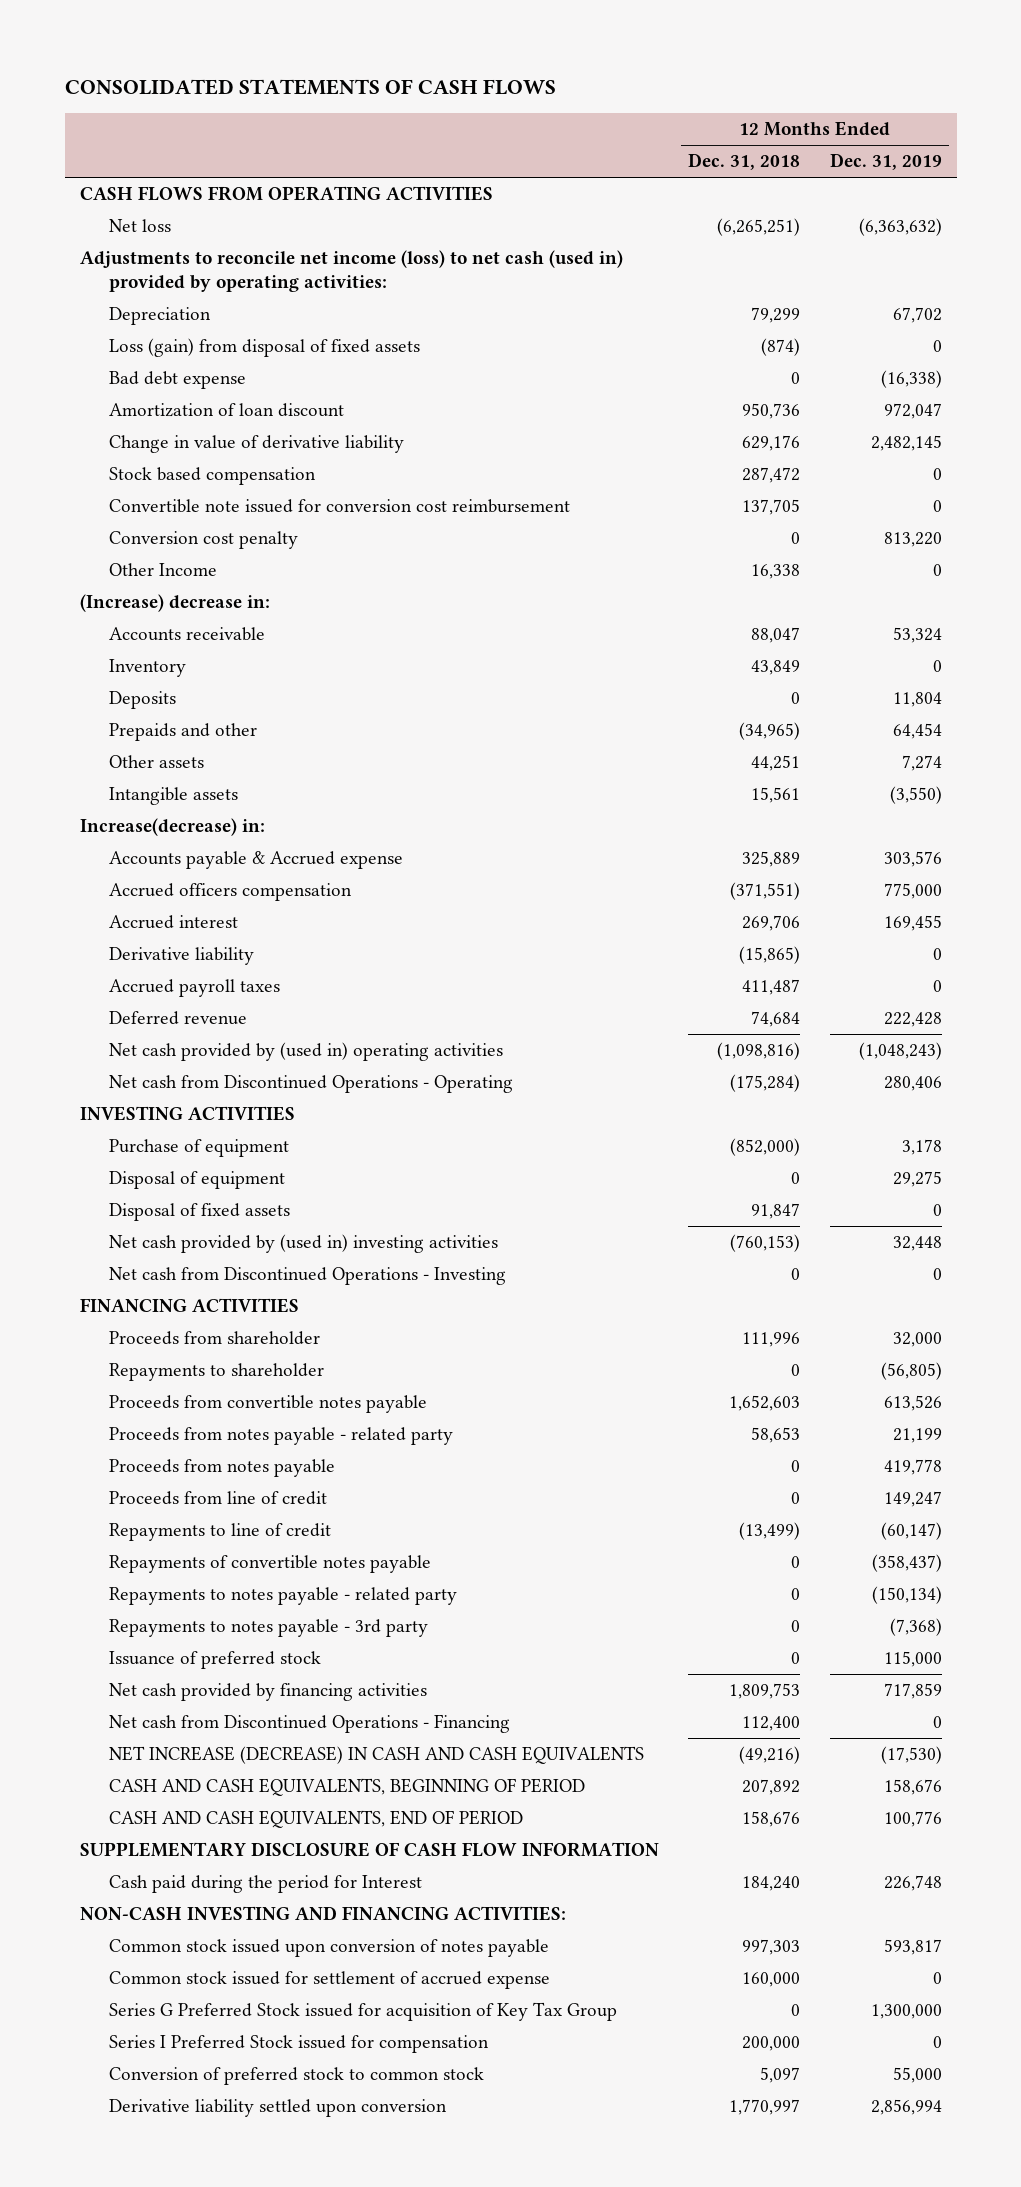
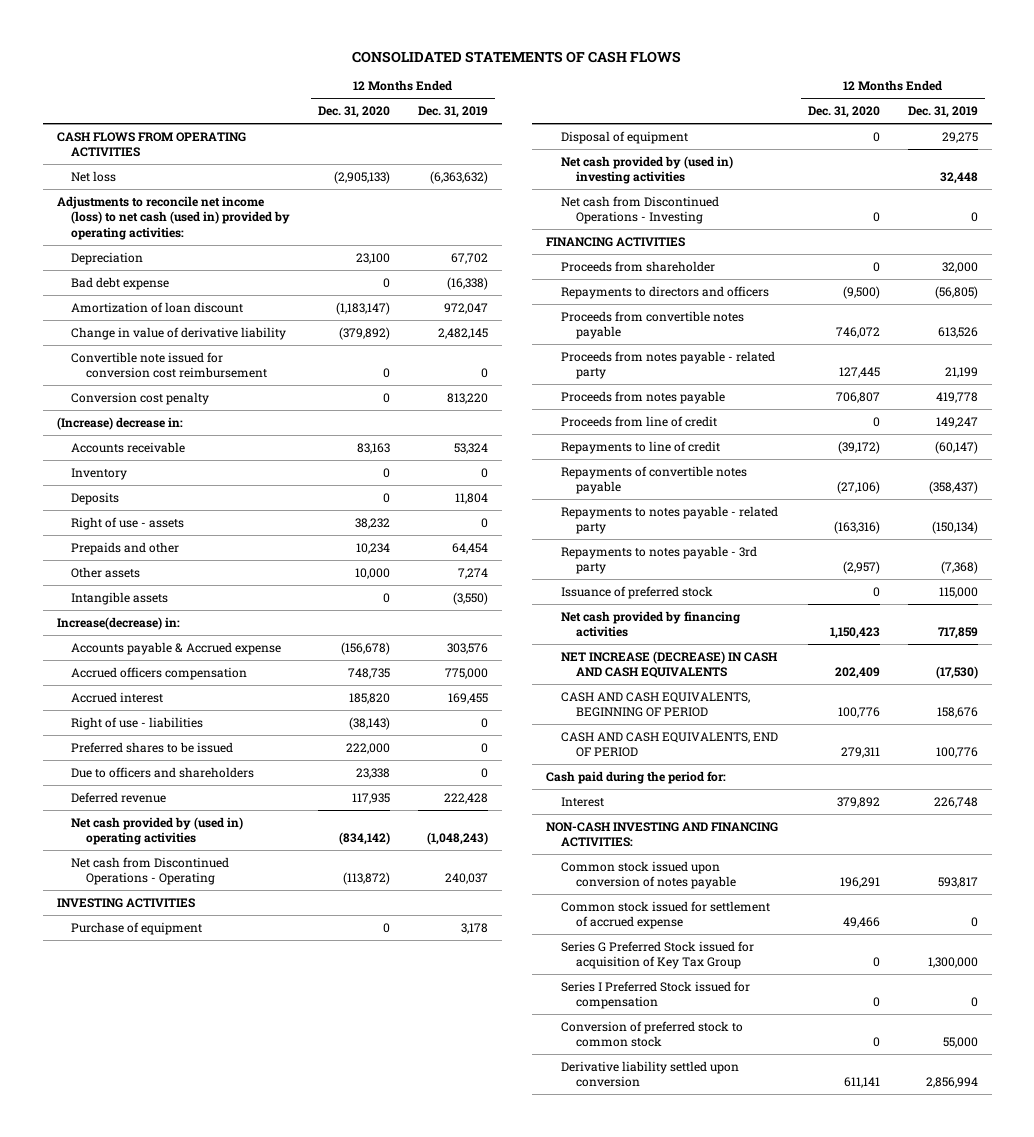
- | 12 Months Ended Dec. 31, 2018 | 12 Months Ended Dec. 31, 2019
+ | 12 Months Ended Dec. 31, 2020 | 12 Months Ended Dec. 31, 2019
- Loss (gain) from disposal of fixed assets | (874) | 0
- Stock based compensation | 287,472 | 0
- Other Income | 16,338 | 0
+ Right of use - assets | 38,232 | 0
- Derivative liability | (15,865) | 0
- Accrued payroll taxes | 411,487 | 0
+ Right of use - liabilities | (38,143) | 0
+ Preferred shares to be issued | 222,000 | 0
+ Due to officers and shareholders | 23,338 | 0
- Net cash from Discontinued Operations - Operating | (175,284) | 280,406
+ Net cash from Discontinued Operations - Operating | (113,872) | 240,037
- Disposal of fixed assets | 91,847 | 0
- Repayments to shareholder | 0 | (56,805)
+ Repayments to directors and officers | (9,500) | (56,805)
- Net cash from Discontinued Operations - Financing | 112,400 | 0
- SUPPLEMENTARY DISCLOSURE OF CASH FLOW INFORMATION
- Cash paid during the period for Interest | 184,240 | 226,748
+ Cash paid during the period for:
+ Interest | 379,892 | 226,748

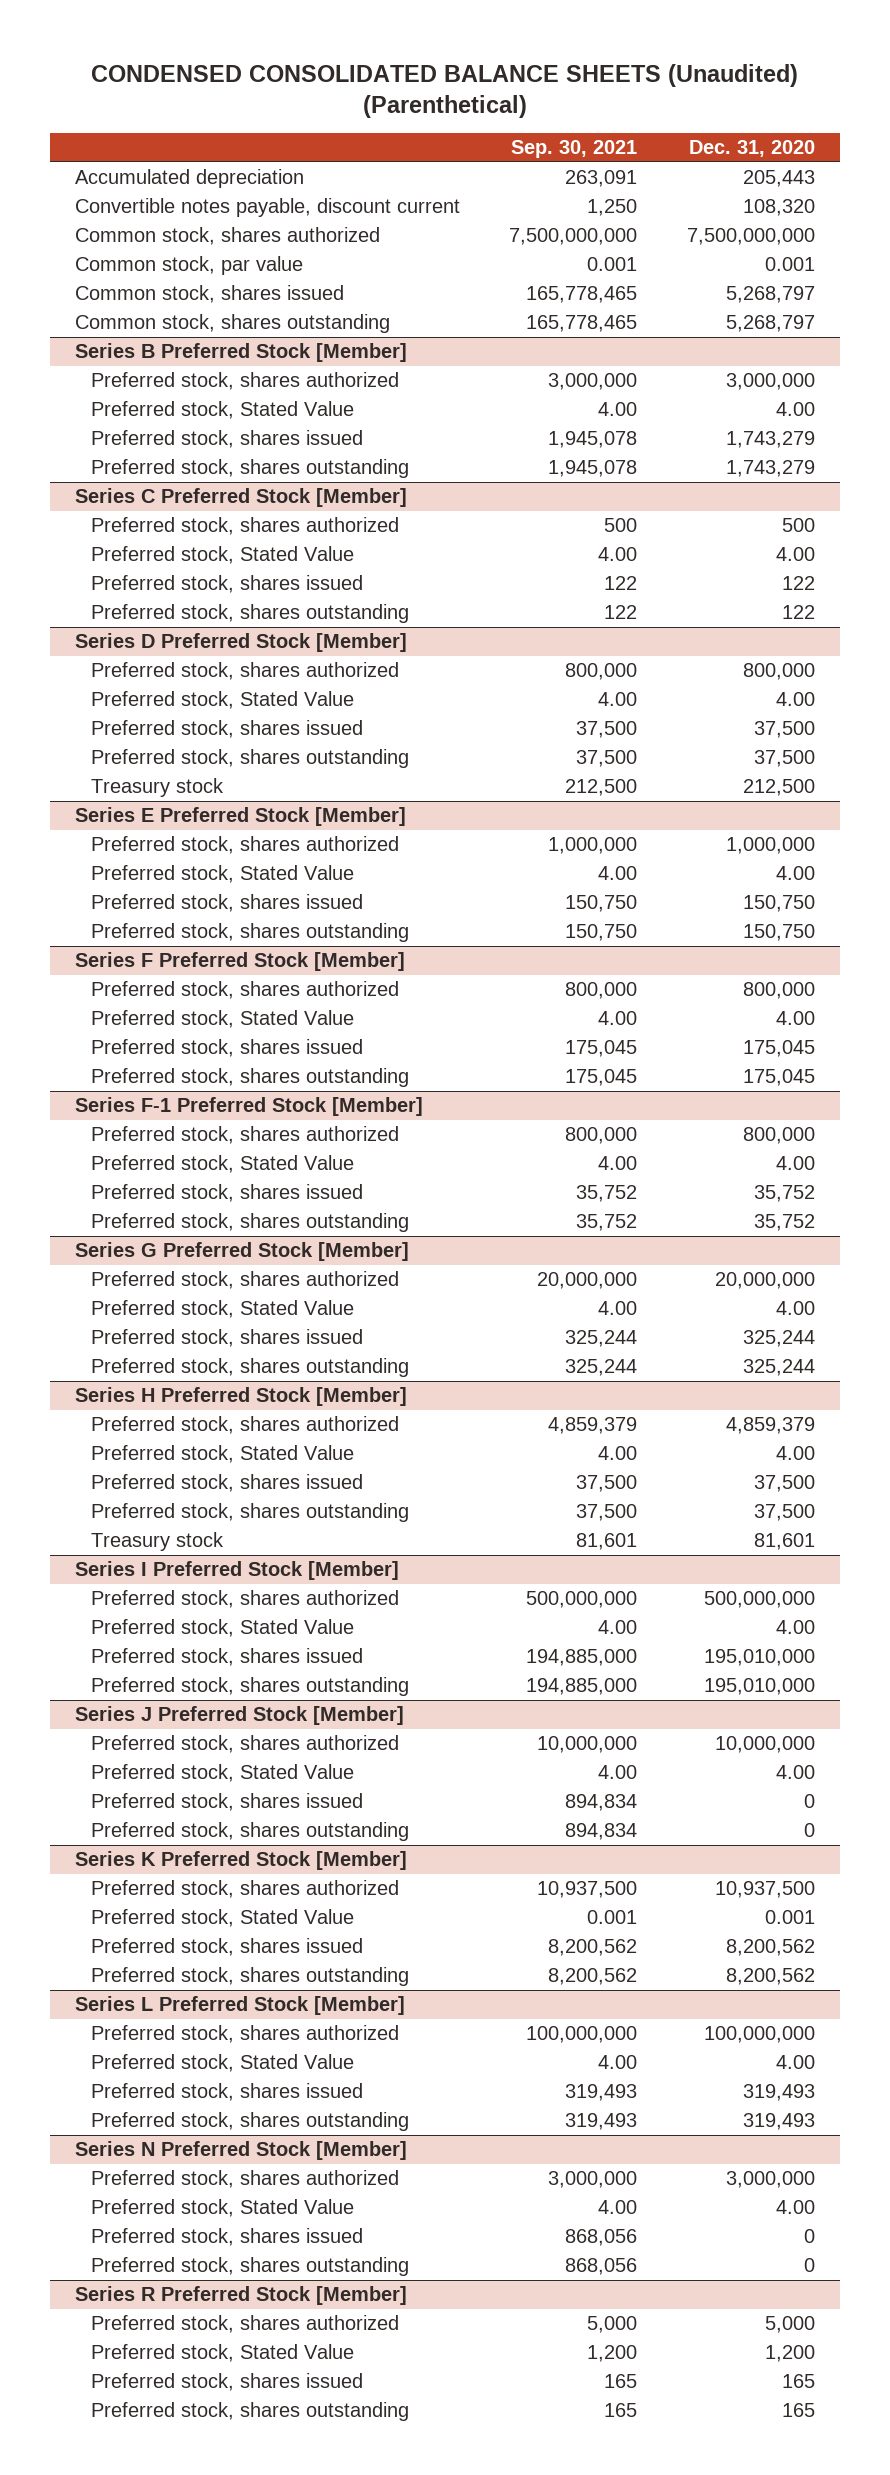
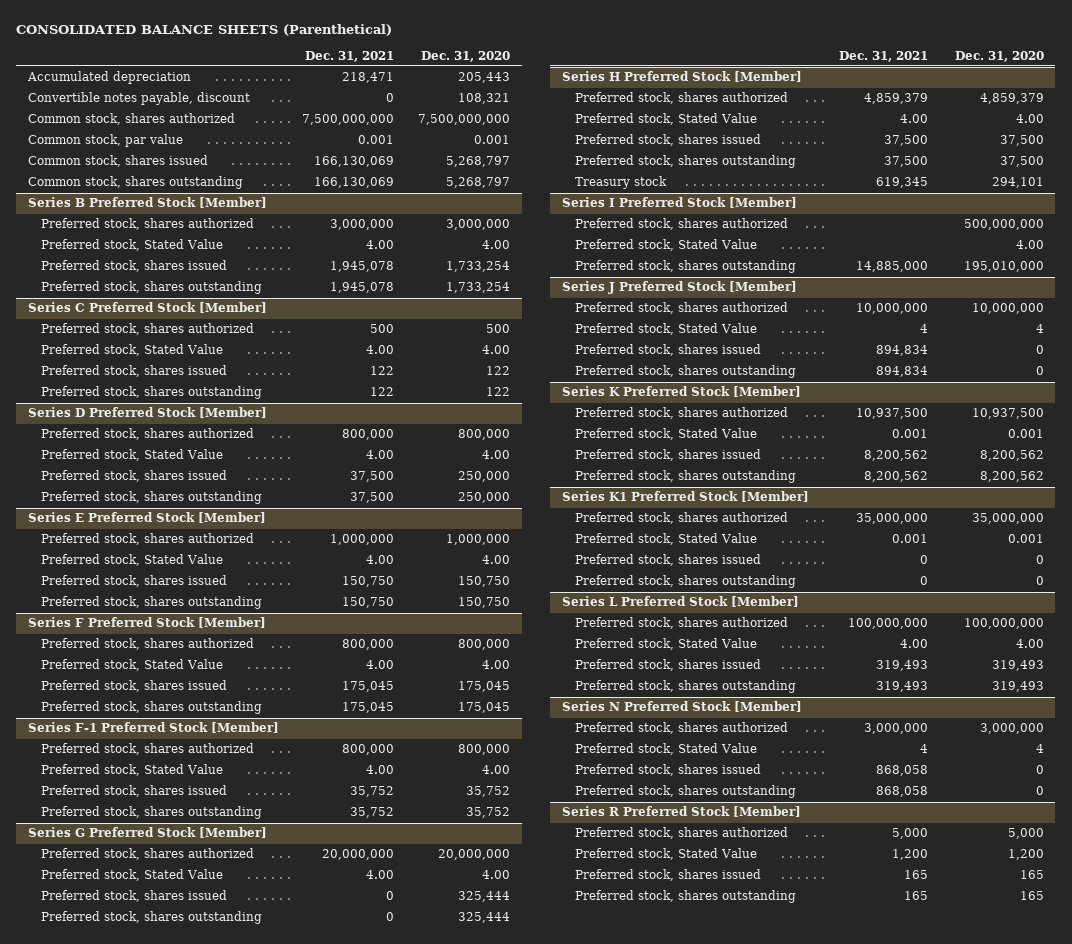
- CONDENSED CONSOLIDATED BALANCE SHEETS (Unaudited) (Parenthetical)
+ CONSOLIDATED BALANCE SHEETS (Parenthetical)
- | Sep. 30, 2021 | Dec. 31, 2020
+ | Dec. 31, 2021 | Dec. 31, 2020
- Convertible notes payable, discount current | 1,250 | 108,320
+ Convertible notes payable, discount | 0 | 108,321
@ Series B Preferred Stock [Member]
- Preferred stock, shares issued | 1,945,078 | 1,743,279
- Preferred stock, shares outstanding | 1,945,078 | 1,743,279
+ Preferred stock, shares issued | 1,945,078 | 1,733,254
+ Preferred stock, shares outstanding | 1,945,078 | 1,733,254
@ Series D Preferred Stock [Member]
- Preferred stock, shares issued | 37,500 | 37,500
- Preferred stock, shares outstanding | 37,500 | 37,500
- Treasury stock | 212,500 | 212,500
+ Preferred stock, shares issued | 37,500 | 250,000
+ Preferred stock, shares outstanding | 37,500 | 250,000
@ Series G Preferred Stock [Member]
- Preferred stock, shares issued | 325,244 | 325,244
- Preferred stock, shares outstanding | 325,244 | 325,244
+ Preferred stock, shares issued | 0 | 325,444
+ Preferred stock, shares outstanding | 0 | 325,444
@ Series H Preferred Stock [Member]
- Treasury stock | 81,601 | 81,601
+ Treasury stock | 619,345 | 294,101
@ Series I Preferred Stock [Member]
- Preferred stock, shares issued | 194,885,000 | 195,010,000
@ Series J Preferred Stock [Member]
- Preferred stock, Stated Value | 4.00 | 4.00
+ Preferred stock, Stated Value | 4 | 4
+ Series K1 Preferred Stock [Member]
+ Preferred stock, shares authorized | 35,000,000 | 35,000,000
+ Preferred stock, Stated Value | 0.001 | 0.001
+ Preferred stock, shares issued | 0 | 0
+ Preferred stock, shares outstanding | 0 | 0
@ Series N Preferred Stock [Member]
- Preferred stock, Stated Value | 4.00 | 4.00
+ Preferred stock, Stated Value | 4 | 4

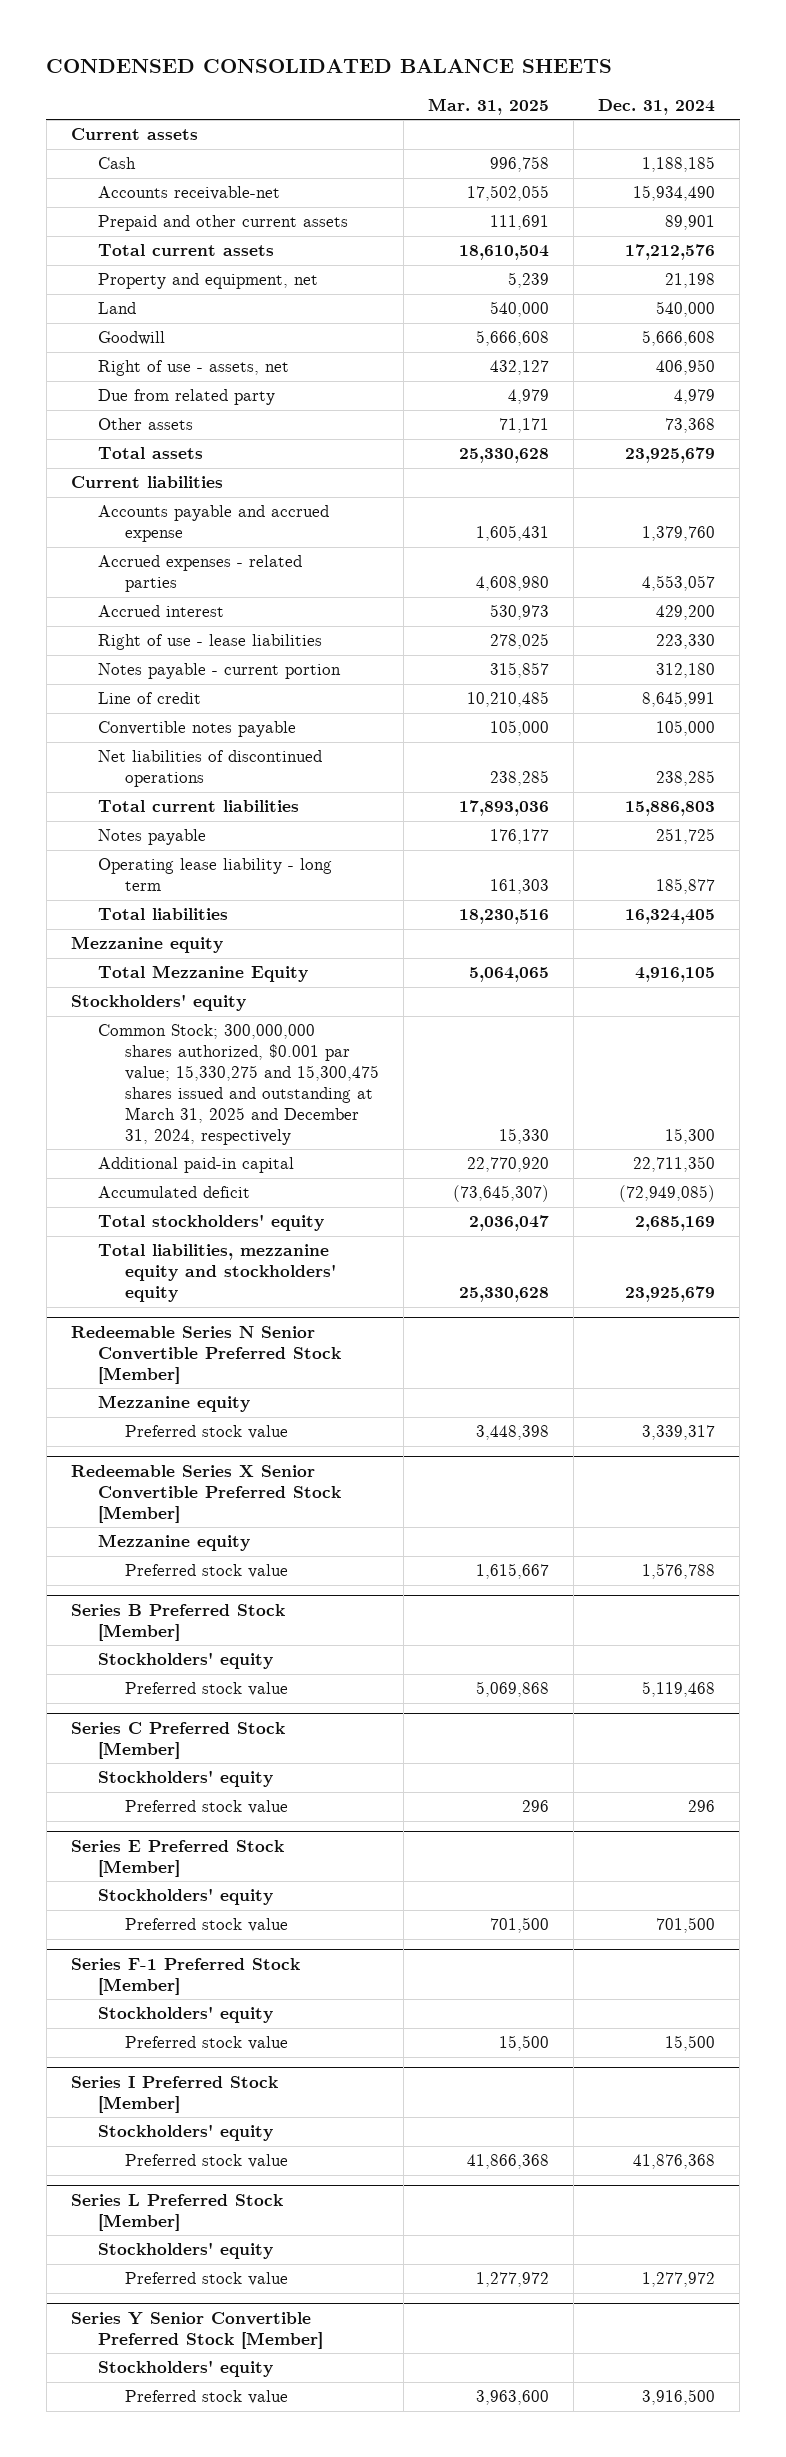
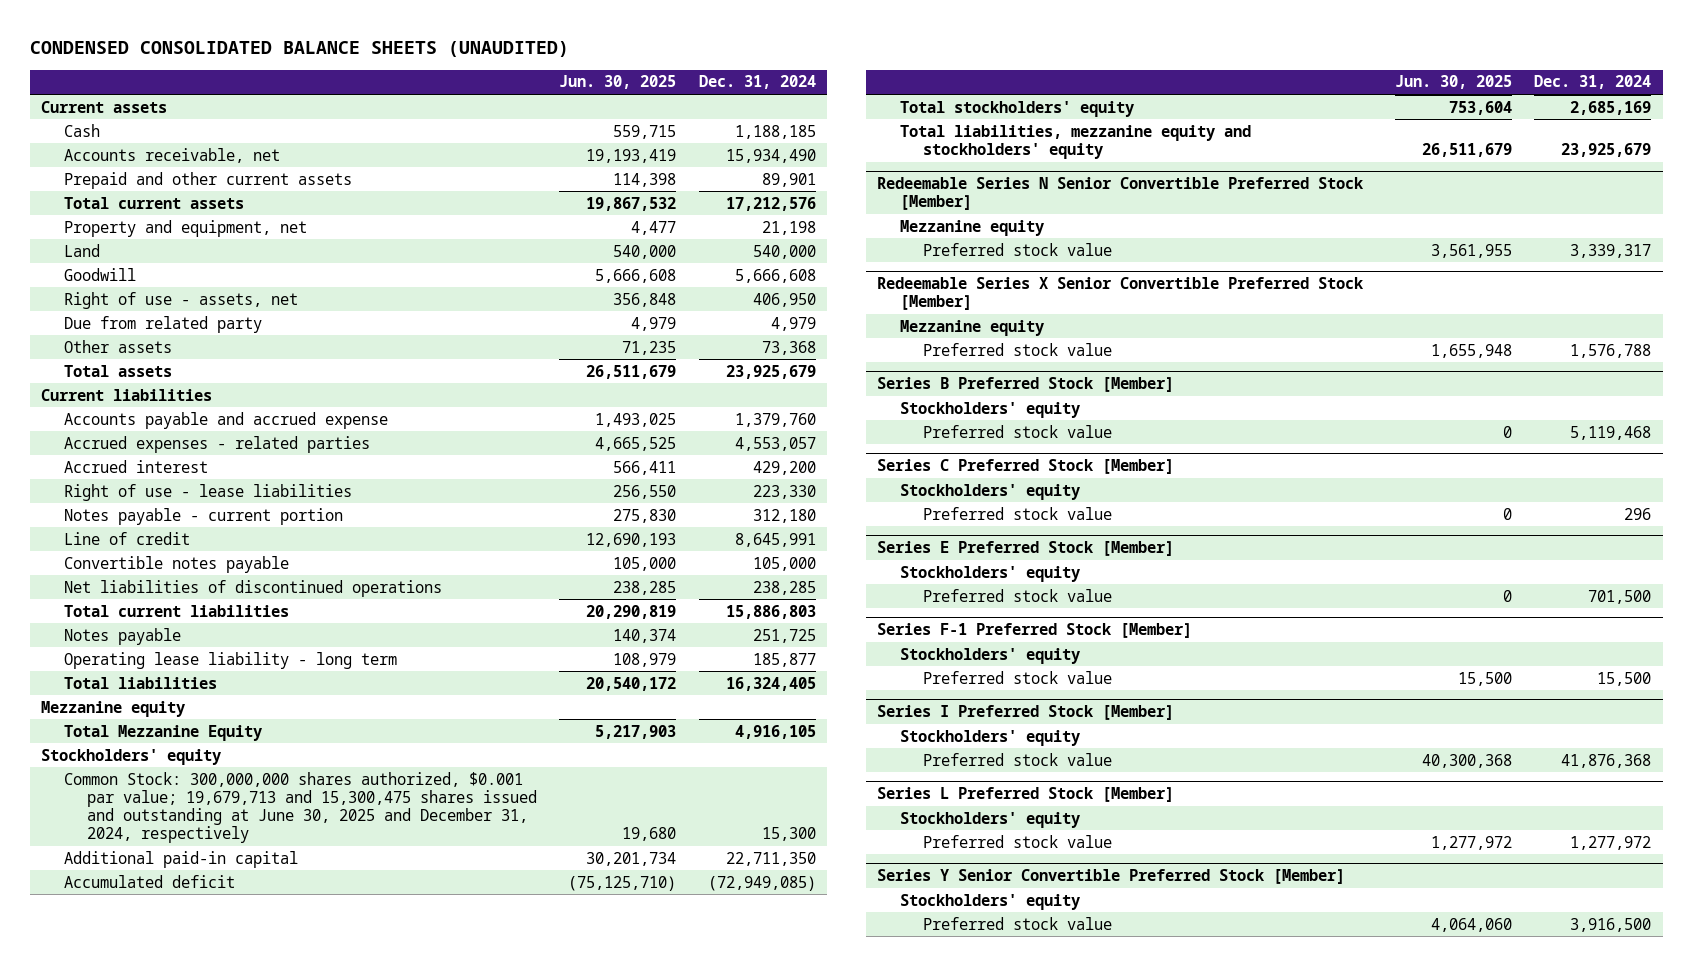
- CONDENSED CONSOLIDATED BALANCE SHEETS
+ CONDENSED CONSOLIDATED BALANCE SHEETS (UNAUDITED)
- | Mar. 31, 2025 | Dec. 31, 2024
+ | Jun. 30, 2025 | Dec. 31, 2024
- Accounts receivable-net | 17,502,055 | 15,934,490
+ Accounts receivable, net | 19,193,419 | 15,934,490
- Common Stock; 300,000,000 shares authorized, $0.001 par value; 15,330,275 and 15,300,475 shares issued and outstanding at March 31, 2025 and December 31, 2024, respectively | 15,330 | 15,300
+ Common Stock: 300,000,000 shares authorized, $0.001 par value; 19,679,713 and 15,300,475 shares issued and outstanding at June 30, 2025 and December 31, 2024, respectively | 19,680 | 15,300

